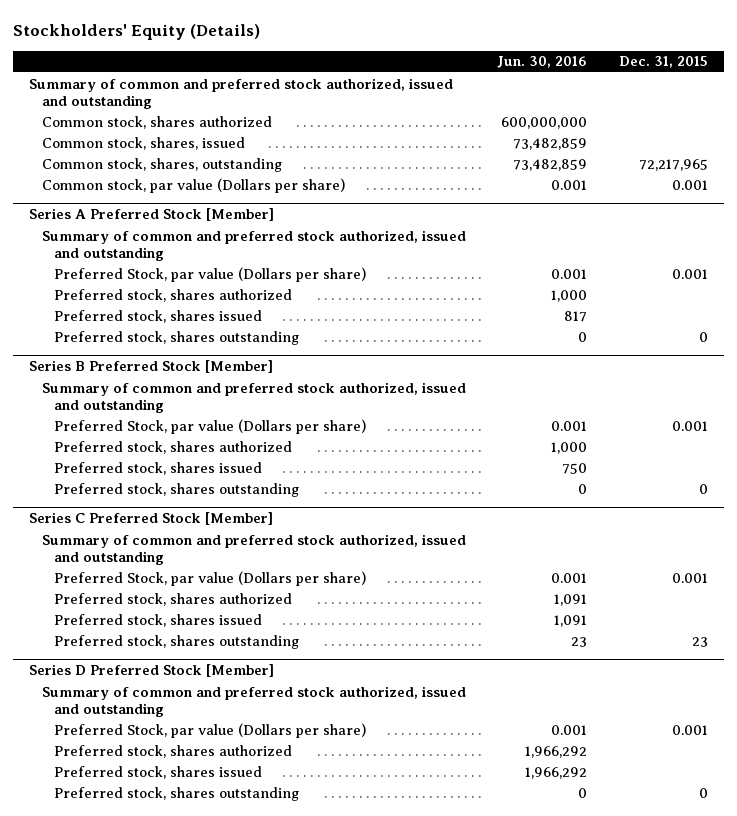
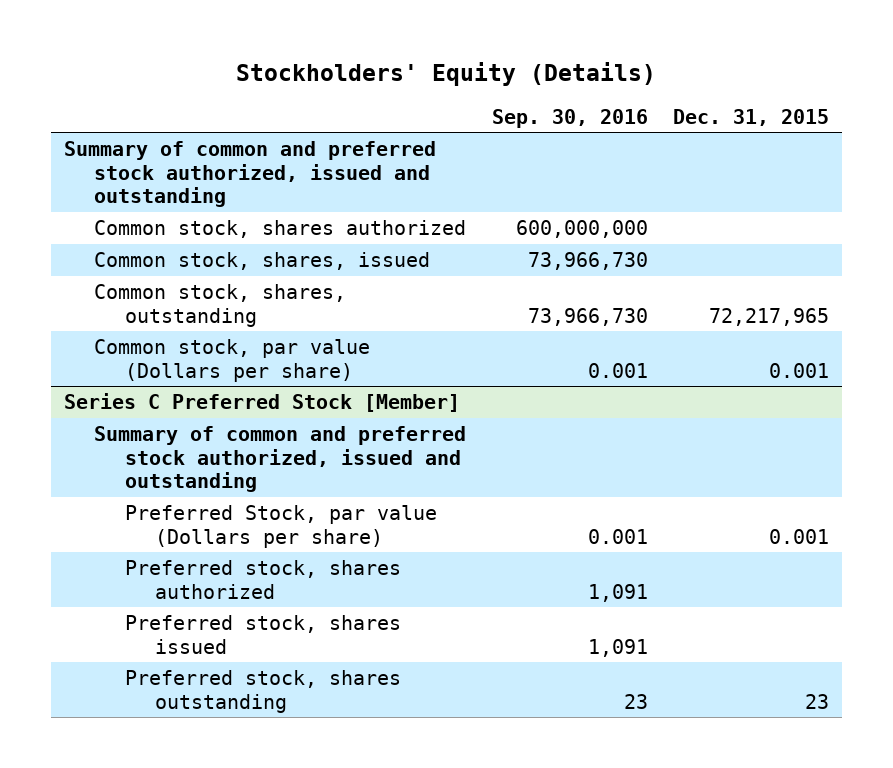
- | Jun. 30, 2016 | Dec. 31, 2015
+ | Sep. 30, 2016 | Dec. 31, 2015
- Series A Preferred Stock [Member]
- Summary of common and preferred stock authorized, issued and outstanding
- Preferred Stock, par value (Dollars per share) | 0.001 | 0.001
- Preferred stock, shares authorized | 1,000 |
- Preferred stock, shares issued | 817 |
- Preferred stock, shares outstanding | 0 | 0
- Series B Preferred Stock [Member]
- Summary of common and preferred stock authorized, issued and outstanding
- Preferred Stock, par value (Dollars per share) | 0.001 | 0.001
- Preferred stock, shares authorized | 1,000 |
- Preferred stock, shares issued | 750 |
- Preferred stock, shares outstanding | 0 | 0
- Series D Preferred Stock [Member]
- Summary of common and preferred stock authorized, issued and outstanding
- Preferred Stock, par value (Dollars per share) | 0.001 | 0.001
- Preferred stock, shares authorized | 1,966,292 |
- Preferred stock, shares issued | 1,966,292 |
- Preferred stock, shares outstanding | 0 | 0

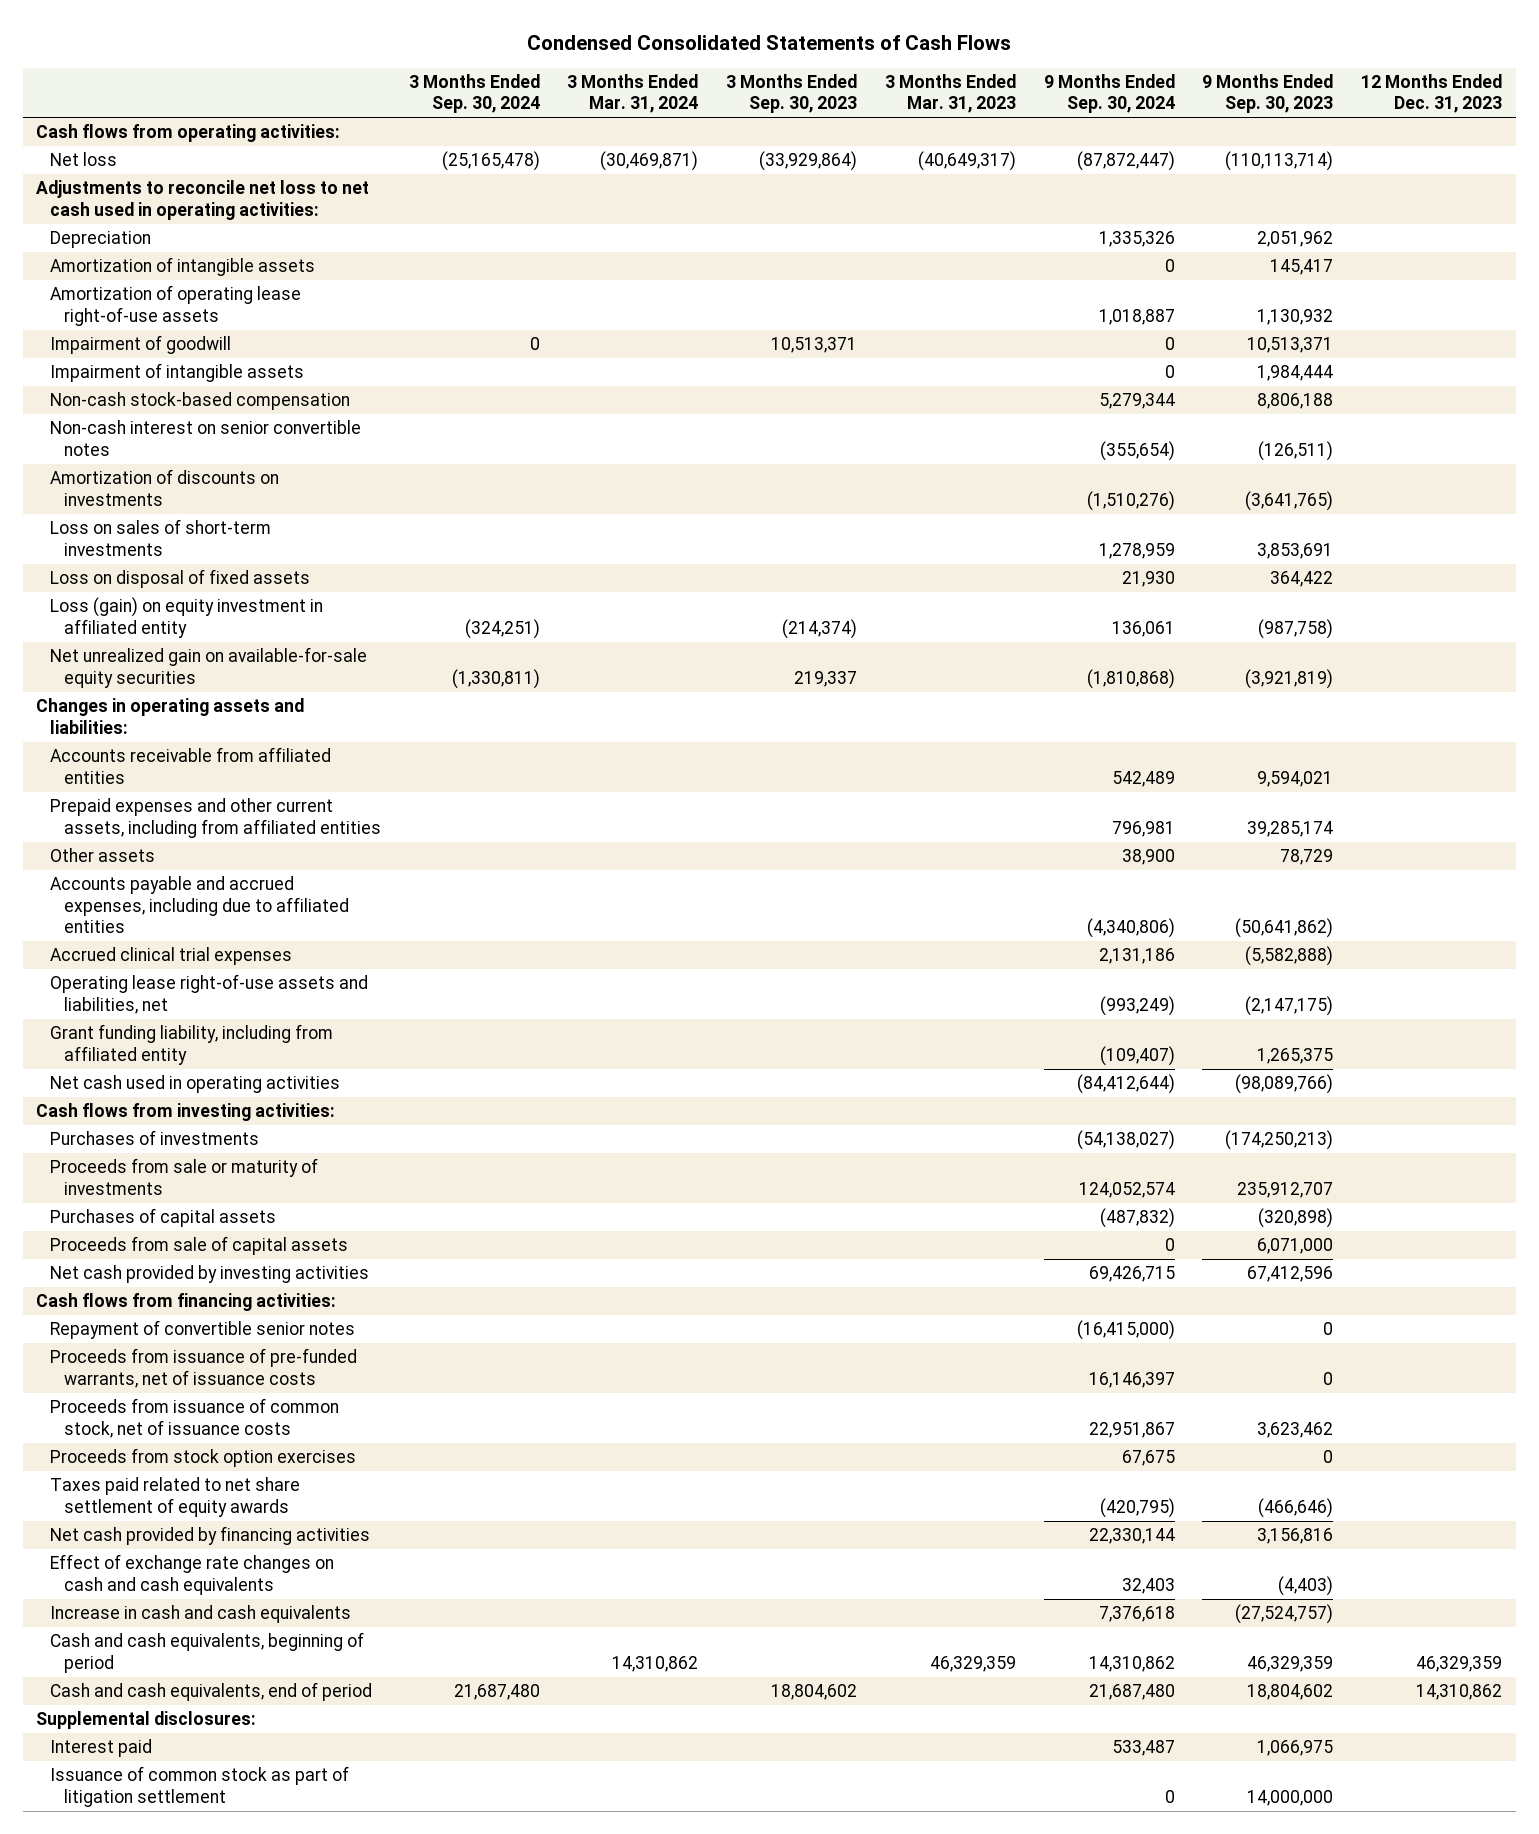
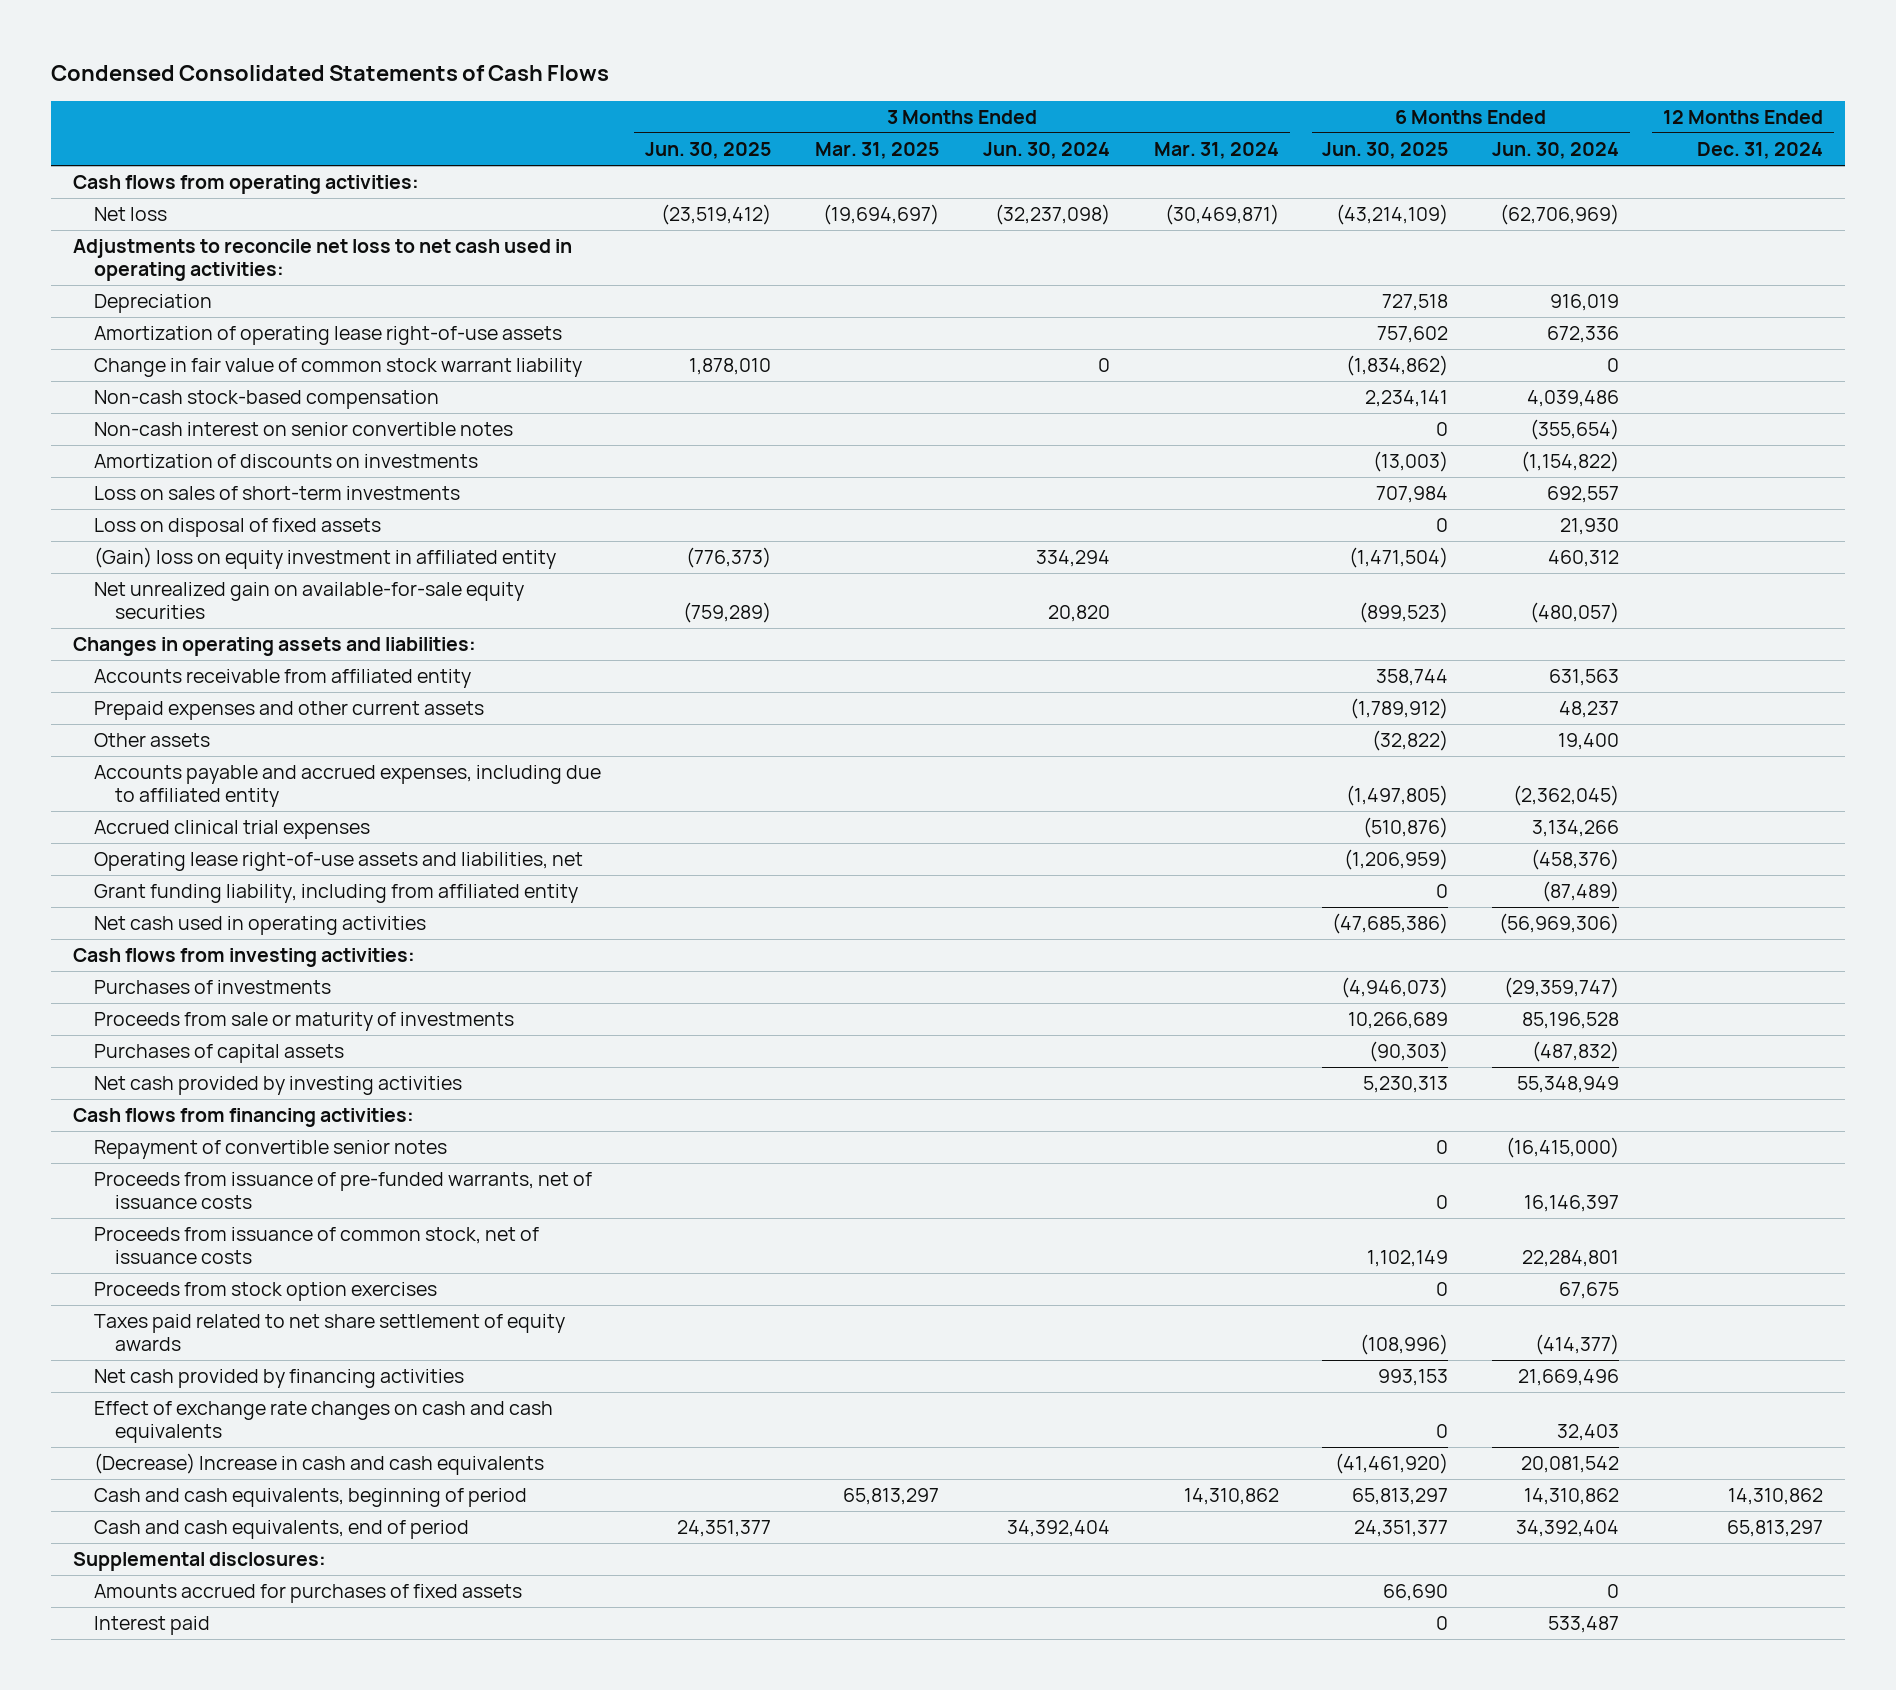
- | 3 Months Ended Sep. 30, 2024 | 3 Months Ended Mar. 31, 2024 | 3 Months Ended Sep. 30, 2023 | 3 Months Ended Mar. 31, 2023 | 9 Months Ended Sep. 30, 2024 | 9 Months Ended Sep. 30, 2023 | 12 Months Ended Dec. 31, 2023
+ | 3 Months Ended Jun. 30, 2025 | 3 Months Ended Mar. 31, 2025 | 3 Months Ended Jun. 30, 2024 | 3 Months Ended Mar. 31, 2024 | 6 Months Ended Jun. 30, 2025 | 6 Months Ended Jun. 30, 2024 | 12 Months Ended Dec. 31, 2024
- Amortization of intangible assets | | | | | 0 | 145,417 |
- Impairment of goodwill | 0 | | 10,513,371 | | 0 | 10,513,371 |
- Impairment of intangible assets | | | | | 0 | 1,984,444 |
+ Change in fair value of common stock warrant liability | 1,878,010 | | 0 | | (1,834,862) | 0 |
- Loss (gain) on equity investment in affiliated entity | (324,251) | | (214,374) | | 136,061 | (987,758) |
+ (Gain) loss on equity investment in affiliated entity | (776,373) | | 334,294 | | (1,471,504) | 460,312 |
- Accounts receivable from affiliated entities | | | | | 542,489 | 9,594,021 |
- Prepaid expenses and other current assets, including from affiliated entities | | | | | 796,981 | 39,285,174 |
+ Accounts receivable from affiliated entity | | | | | 358,744 | 631,563 |
+ Prepaid expenses and other current assets | | | | | (1,789,912) | 48,237 |
- Accounts payable and accrued expenses, including due to affiliated entities | | | | | (4,340,806) | (50,641,862) |
+ Accounts payable and accrued expenses, including due to affiliated entity | | | | | (1,497,805) | (2,362,045) |
- Proceeds from sale of capital assets | | | | | 0 | 6,071,000 |
- Increase in cash and cash equivalents | | | | | 7,376,618 | (27,524,757) |
+ (Decrease) Increase in cash and cash equivalents | | | | | (41,461,920) | 20,081,542 |
+ Amounts accrued for purchases of fixed assets | | | | | 66,690 | 0 |
- Issuance of common stock as part of litigation settlement | | | | | 0 | 14,000,000 |

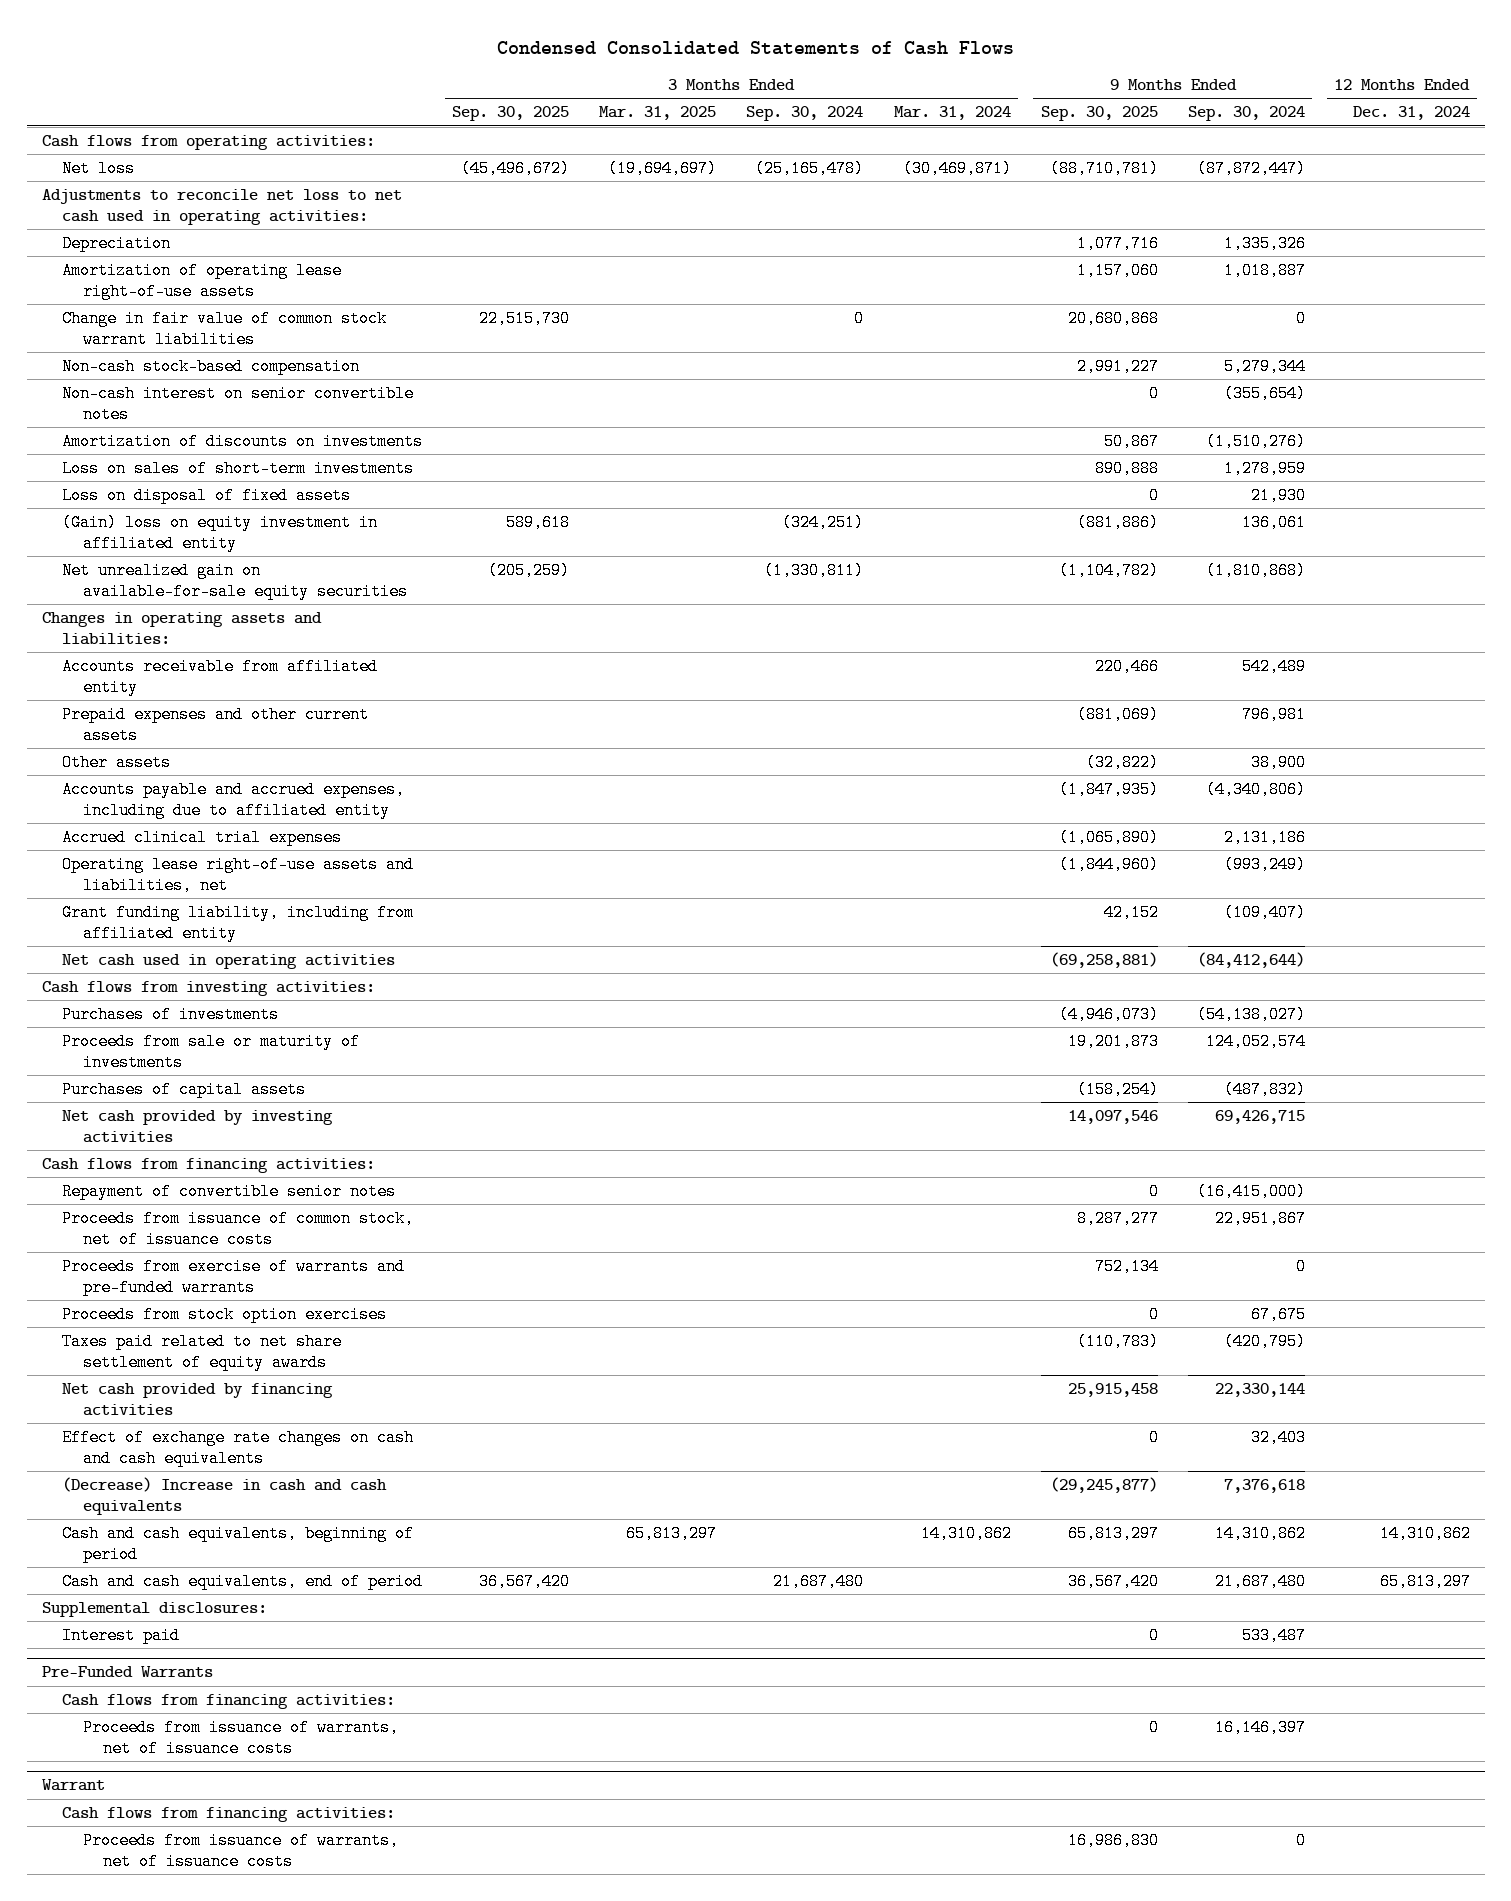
- | 3 Months Ended Jun. 30, 2025 | 3 Months Ended Mar. 31, 2025 | 3 Months Ended Jun. 30, 2024 | 3 Months Ended Mar. 31, 2024 | 6 Months Ended Jun. 30, 2025 | 6 Months Ended Jun. 30, 2024 | 12 Months Ended Dec. 31, 2024
+ | 3 Months Ended Sep. 30, 2025 | 3 Months Ended Mar. 31, 2025 | 3 Months Ended Sep. 30, 2024 | 3 Months Ended Mar. 31, 2024 | 9 Months Ended Sep. 30, 2025 | 9 Months Ended Sep. 30, 2024 | 12 Months Ended Dec. 31, 2024
- Change in fair value of common stock warrant liability | 1,878,010 | | 0 | | (1,834,862) | 0 |
+ Change in fair value of common stock warrant liabilities | 22,515,730 | | 0 | | 20,680,868 | 0 |
- Proceeds from issuance of pre-funded warrants, net of issuance costs | | | | | 0 | 16,146,397 |
+ Proceeds from exercise of warrants and pre-funded warrants | | | | | 752,134 | 0 |
- Amounts accrued for purchases of fixed assets | | | | | 66,690 | 0 |
+ Pre-Funded Warrants
+ Cash flows from financing activities:
+ Proceeds from issuance of warrants, net of issuance costs | | | | | 0 | 16,146,397 |
+ Warrant
+ Cash flows from financing activities:
+ Proceeds from issuance of warrants, net of issuance costs | | | | | 16,986,830 | 0 |

